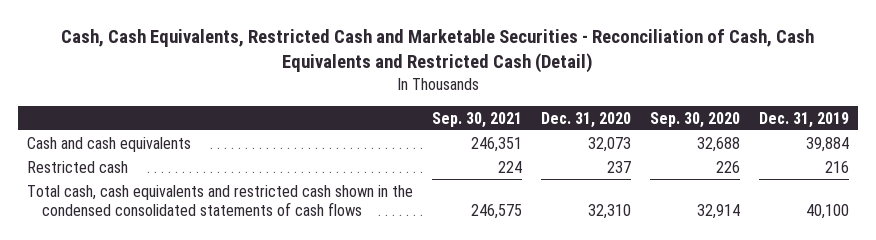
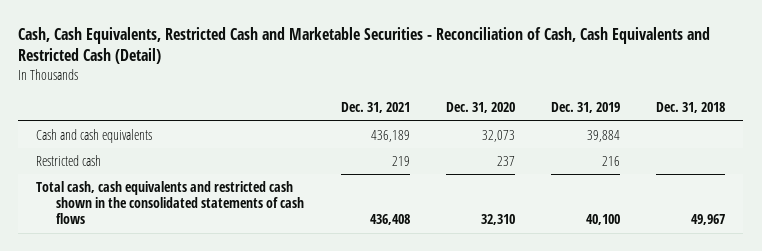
- | Sep. 30, 2021 | Dec. 31, 2020 | Sep. 30, 2020 | Dec. 31, 2019
+ | Dec. 31, 2021 | Dec. 31, 2020 | Dec. 31, 2019 | Dec. 31, 2018
- Total cash, cash equivalents and restricted cash shown in the condensed consolidated statements of cash flows | 246,575 | 32,310 | 32,914 | 40,100
+ Total cash, cash equivalents and restricted cash shown in the consolidated statements of cash flows | 436,408 | 32,310 | 40,100 | 49,967

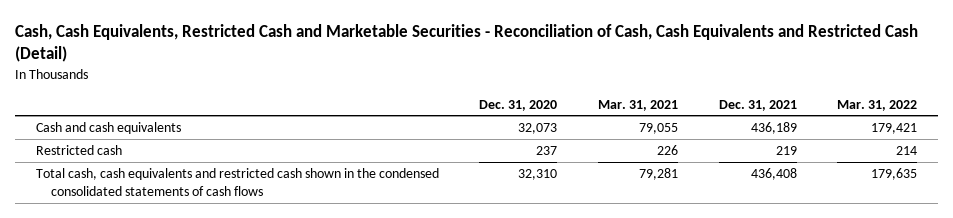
- | Dec. 31, 2021 | Dec. 31, 2020 | Dec. 31, 2019 | Dec. 31, 2018
+ | Dec. 31, 2020 | Mar. 31, 2021 | Dec. 31, 2021 | Mar. 31, 2022
- Total cash, cash equivalents and restricted cash shown in the consolidated statements of cash flows | 436,408 | 32,310 | 40,100 | 49,967
+ Total cash, cash equivalents and restricted cash shown in the condensed consolidated statements of cash flows | 32,310 | 79,281 | 436,408 | 179,635

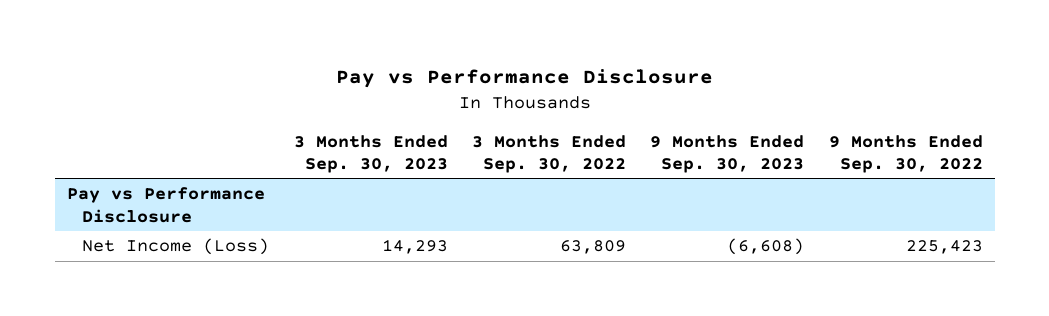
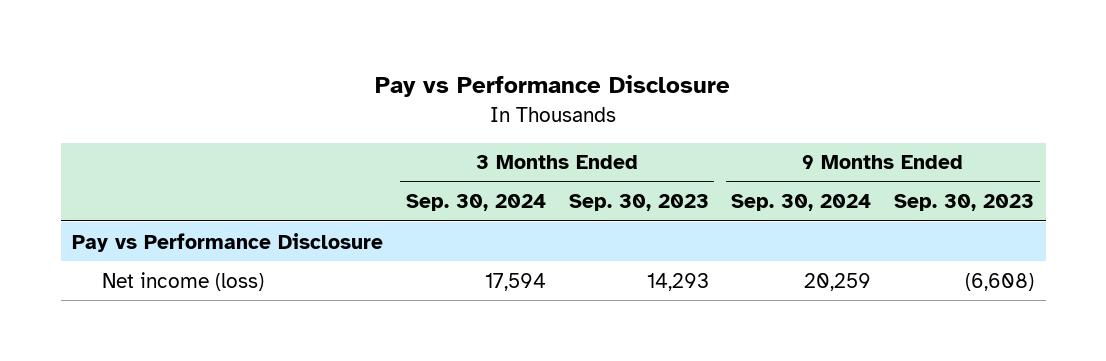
- | 3 Months Ended Sep. 30, 2023 | 3 Months Ended Sep. 30, 2022 | 9 Months Ended Sep. 30, 2023 | 9 Months Ended Sep. 30, 2022
+ | 3 Months Ended Sep. 30, 2024 | 3 Months Ended Sep. 30, 2023 | 9 Months Ended Sep. 30, 2024 | 9 Months Ended Sep. 30, 2023
- Net Income (Loss) | 14,293 | 63,809 | (6,608) | 225,423
+ Net income (loss) | 17,594 | 14,293 | 20,259 | (6,608)

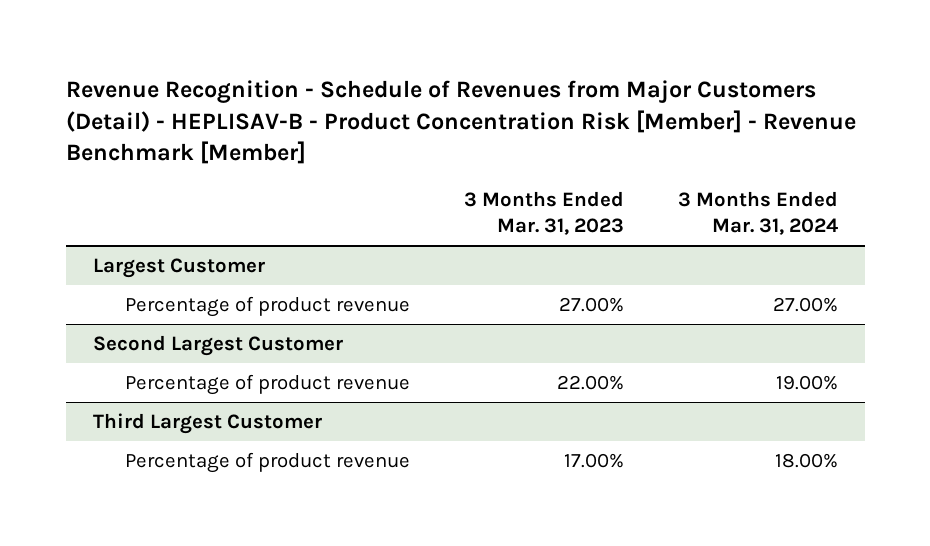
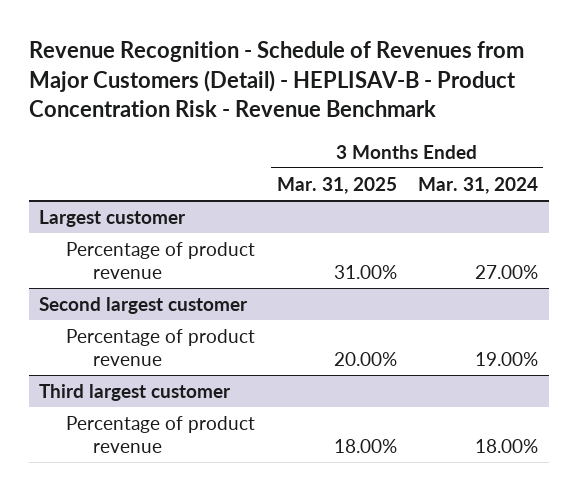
- Revenue Recognition - Schedule of Revenues from Major Customers (Detail) - HEPLISAV-B - Product Concentration Risk [Member] - Revenue Benchmark [Member]
+ Revenue Recognition - Schedule of Revenues from Major Customers (Detail) - HEPLISAV-B - Product Concentration Risk - Revenue Benchmark
- | 3 Months Ended Mar. 31, 2023 | 3 Months Ended Mar. 31, 2024
+ | 3 Months Ended Mar. 31, 2025 | 3 Months Ended Mar. 31, 2024
- Largest Customer
+ Largest customer
- Second Largest Customer
+ Second largest customer
- Third Largest Customer
+ Third largest customer

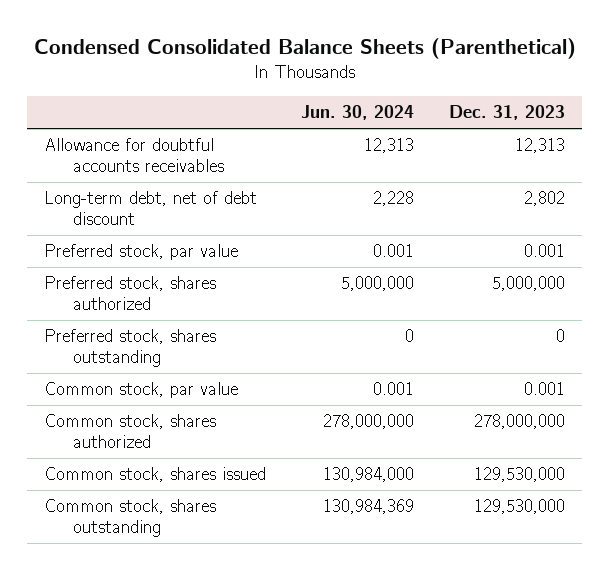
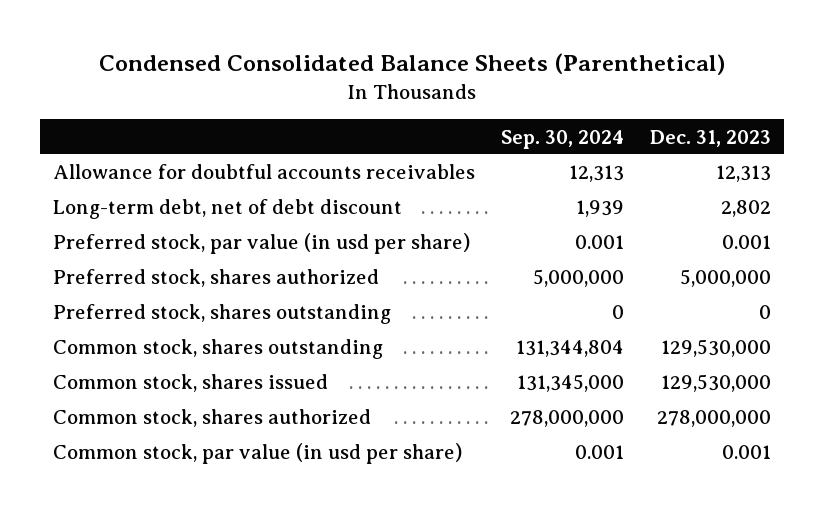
- | Jun. 30, 2024 | Dec. 31, 2023
+ | Sep. 30, 2024 | Dec. 31, 2023
- Preferred stock, par value | 0.001 | 0.001
+ Preferred stock, par value (in usd per share) | 0.001 | 0.001
- Common stock, par value | 0.001 | 0.001
moved down: Common stock, shares issued | 131,345,000 | 129,530,000
moved down: Common stock, shares authorized | 278,000,000 | 278,000,000
+ Common stock, par value (in usd per share) | 0.001 | 0.001

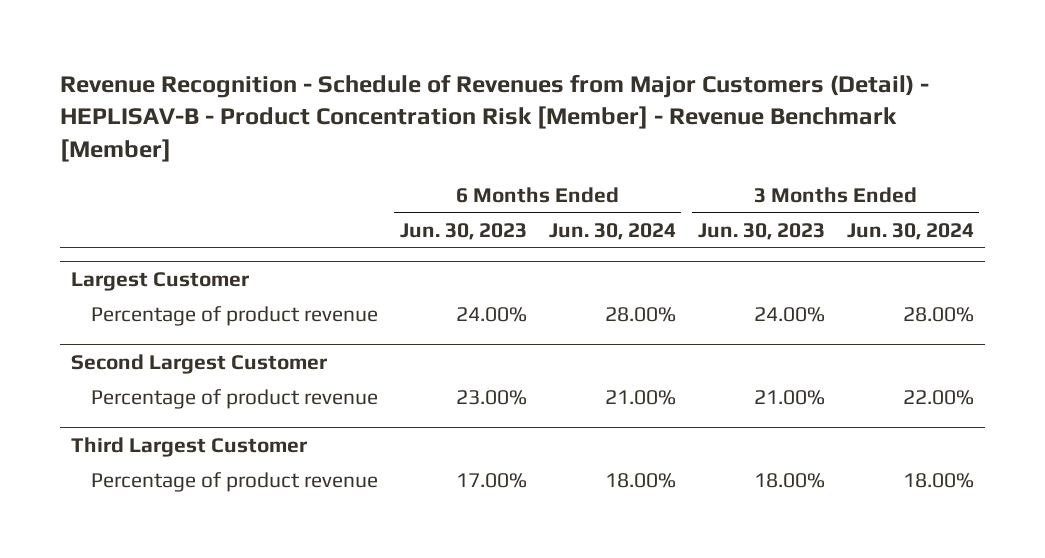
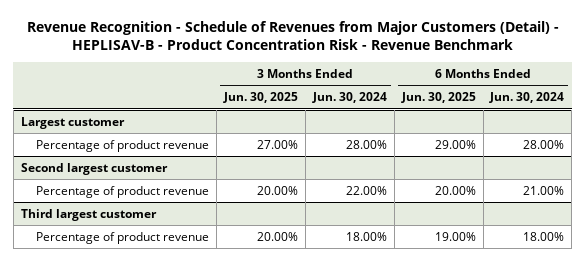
- Revenue Recognition - Schedule of Revenues from Major Customers (Detail) - HEPLISAV-B - Product Concentration Risk [Member] - Revenue Benchmark [Member]
+ Revenue Recognition - Schedule of Revenues from Major Customers (Detail) - HEPLISAV-B - Product Concentration Risk - Revenue Benchmark
- | 6 Months Ended Jun. 30, 2023 | 6 Months Ended Jun. 30, 2024 | 3 Months Ended Jun. 30, 2023 | 3 Months Ended Jun. 30, 2024
+ | 3 Months Ended Jun. 30, 2025 | 3 Months Ended Jun. 30, 2024 | 6 Months Ended Jun. 30, 2025 | 6 Months Ended Jun. 30, 2024
- Largest Customer
+ Largest customer
- Second Largest Customer
+ Second largest customer
- Third Largest Customer
+ Third largest customer

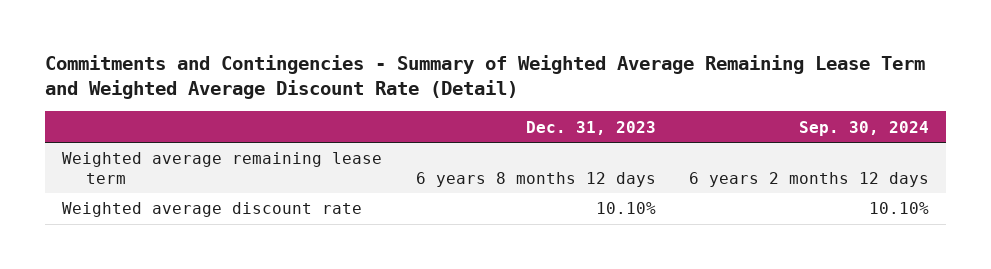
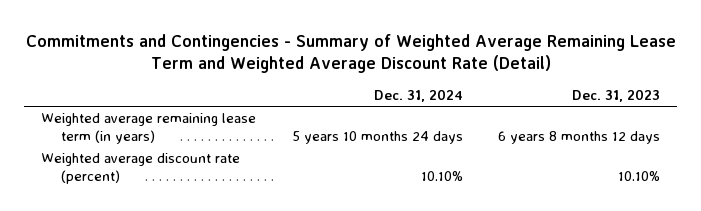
- | Dec. 31, 2023 | Sep. 30, 2024
+ | Dec. 31, 2024 | Dec. 31, 2023
- Weighted average remaining lease term | 6 years 8 months 12 days | 6 years 2 months 12 days
- Weighted average discount rate | 10.10% | 10.10%
+ Weighted average remaining lease term (in years) | 5 years 10 months 24 days | 6 years 8 months 12 days
+ Weighted average discount rate (percent) | 10.10% | 10.10%

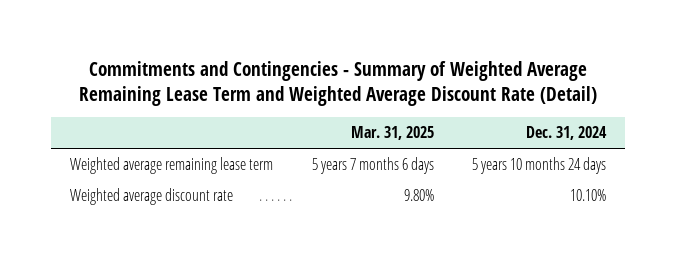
- | Dec. 31, 2024 | Dec. 31, 2023
+ | Mar. 31, 2025 | Dec. 31, 2024
- Weighted average remaining lease term (in years) | 5 years 10 months 24 days | 6 years 8 months 12 days
- Weighted average discount rate (percent) | 10.10% | 10.10%
+ Weighted average remaining lease term | 5 years 7 months 6 days | 5 years 10 months 24 days
+ Weighted average discount rate | 9.80% | 10.10%

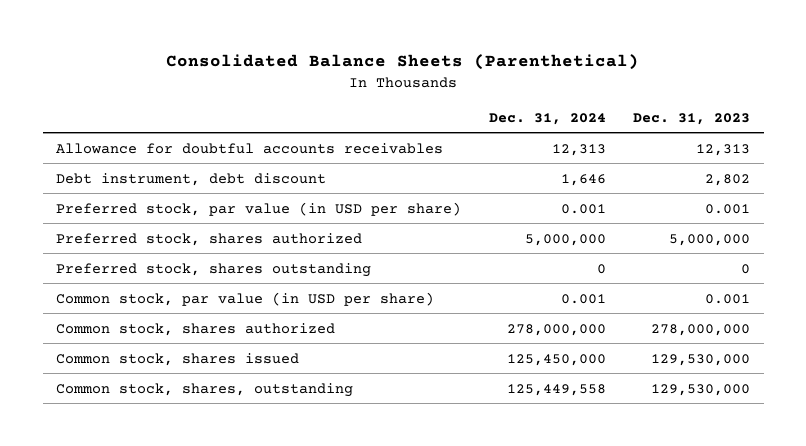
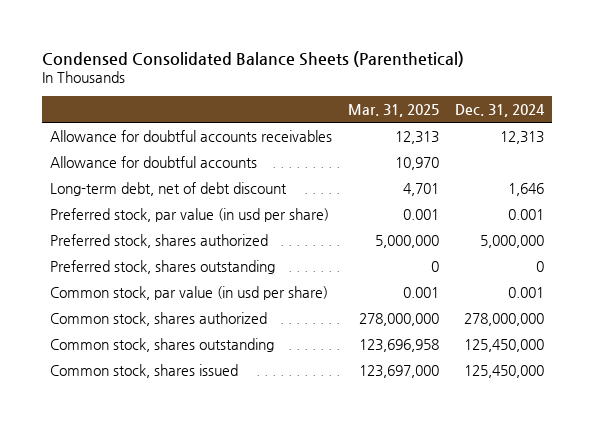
- Consolidated Balance Sheets (Parenthetical)
+ Condensed Consolidated Balance Sheets (Parenthetical)
- | Dec. 31, 2024 | Dec. 31, 2023
+ | Mar. 31, 2025 | Dec. 31, 2024
- Debt instrument, debt discount | 1,646 | 2,802
- Preferred stock, par value (in USD per share) | 0.001 | 0.001
+ Allowance for doubtful accounts | 10,970 |
+ Long-term debt, net of debt discount | 4,701 | 1,646
+ Preferred stock, par value (in usd per share) | 0.001 | 0.001
- Common stock, par value (in USD per share) | 0.001 | 0.001
+ Common stock, par value (in usd per share) | 0.001 | 0.001
+ Common stock, shares outstanding | 123,696,958 | 125,450,000
- Common stock, shares, outstanding | 125,449,558 | 129,530,000

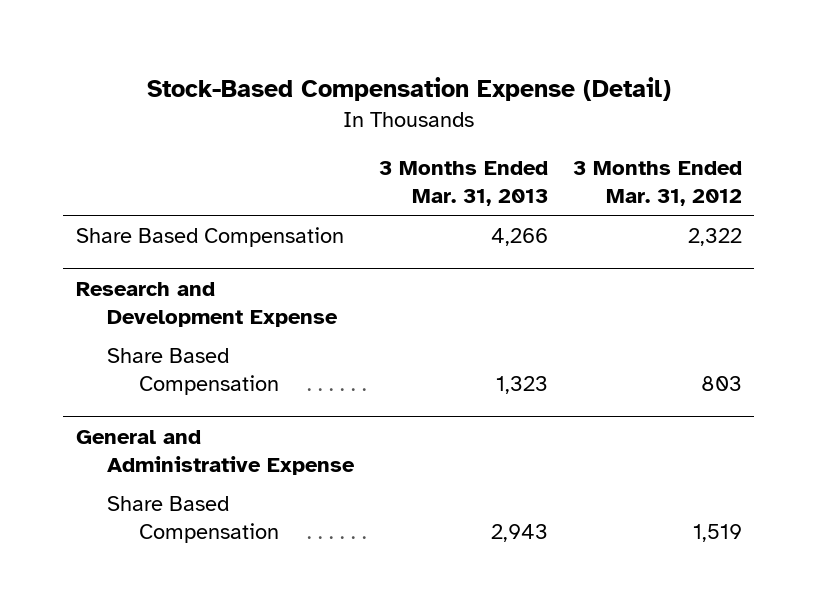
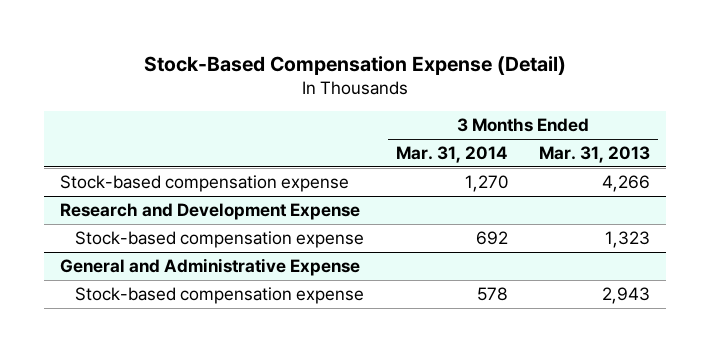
- | 3 Months Ended Mar. 31, 2013 | 3 Months Ended Mar. 31, 2012
+ | 3 Months Ended Mar. 31, 2014 | 3 Months Ended Mar. 31, 2013
- Share Based Compensation | 4,266 | 2,322
+ Stock-based compensation expense | 1,270 | 4,266
@ Research and Development Expense
- Share Based Compensation | 1,323 | 803
+ Stock-based compensation expense | 692 | 1,323
@ General and Administrative Expense
- Share Based Compensation | 2,943 | 1,519
+ Stock-based compensation expense | 578 | 2,943

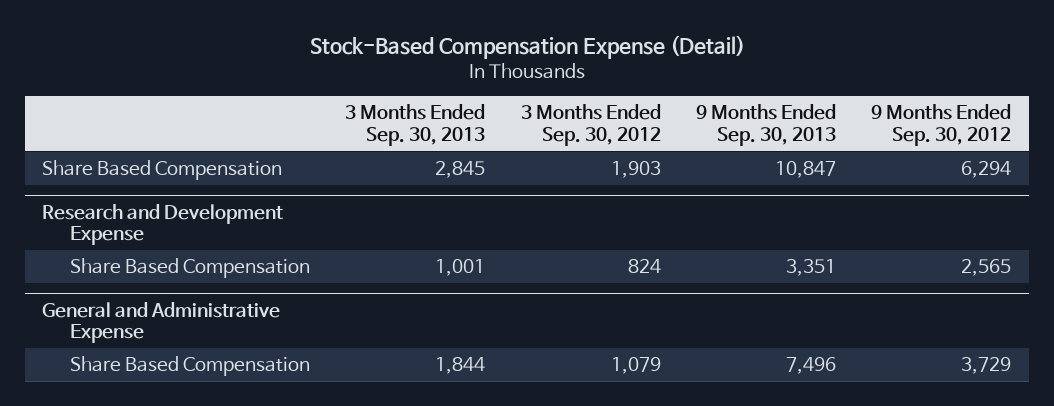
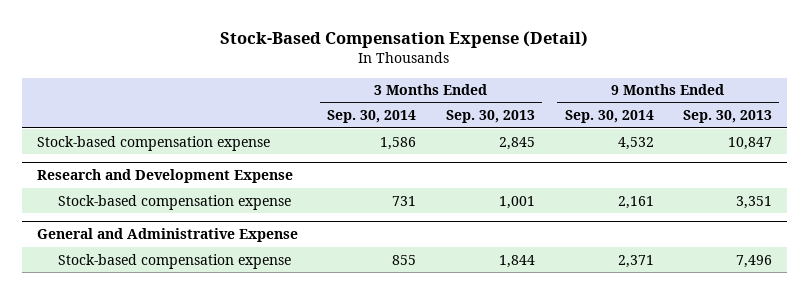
- | 3 Months Ended Sep. 30, 2013 | 3 Months Ended Sep. 30, 2012 | 9 Months Ended Sep. 30, 2013 | 9 Months Ended Sep. 30, 2012
+ | 3 Months Ended Sep. 30, 2014 | 3 Months Ended Sep. 30, 2013 | 9 Months Ended Sep. 30, 2014 | 9 Months Ended Sep. 30, 2013
- Share Based Compensation | 2,845 | 1,903 | 10,847 | 6,294
+ Stock-based compensation expense | 1,586 | 2,845 | 4,532 | 10,847
@ Research and Development Expense
- Share Based Compensation | 1,001 | 824 | 3,351 | 2,565
+ Stock-based compensation expense | 731 | 1,001 | 2,161 | 3,351
@ General and Administrative Expense
- Share Based Compensation | 1,844 | 1,079 | 7,496 | 3,729
+ Stock-based compensation expense | 855 | 1,844 | 2,371 | 7,496

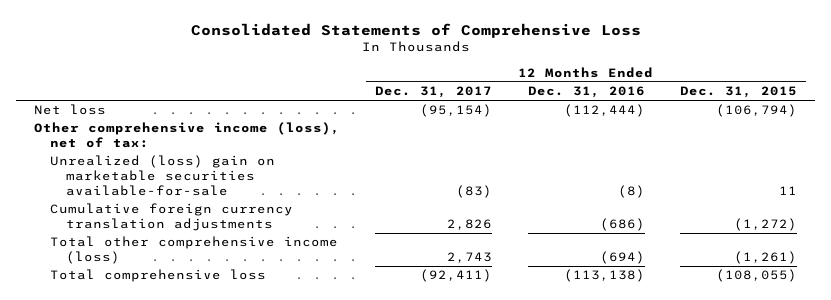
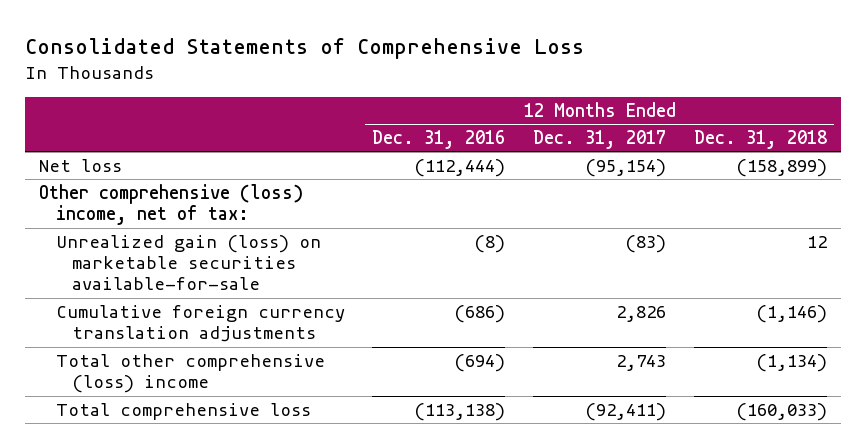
- | 12 Months Ended Dec. 31, 2017 | 12 Months Ended Dec. 31, 2016 | 12 Months Ended Dec. 31, 2015
+ | 12 Months Ended Dec. 31, 2016 | 12 Months Ended Dec. 31, 2017 | 12 Months Ended Dec. 31, 2018
- Other comprehensive income (loss), net of tax:
- Unrealized (loss) gain on marketable securities available-for-sale | (83) | (8) | 11
+ Other comprehensive (loss) income, net of tax:
+ Unrealized gain (loss) on marketable securities available-for-sale | (8) | (83) | 12
- Total other comprehensive income (loss) | 2,743 | (694) | (1,261)
+ Total other comprehensive (loss) income | (694) | 2,743 | (1,134)

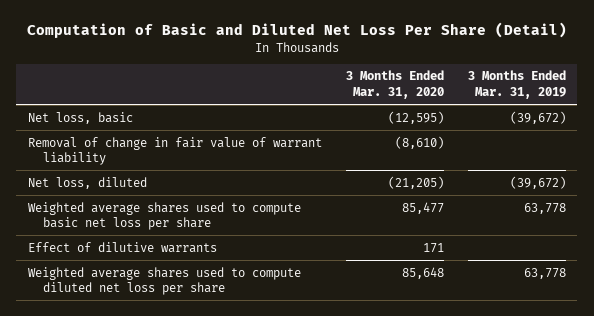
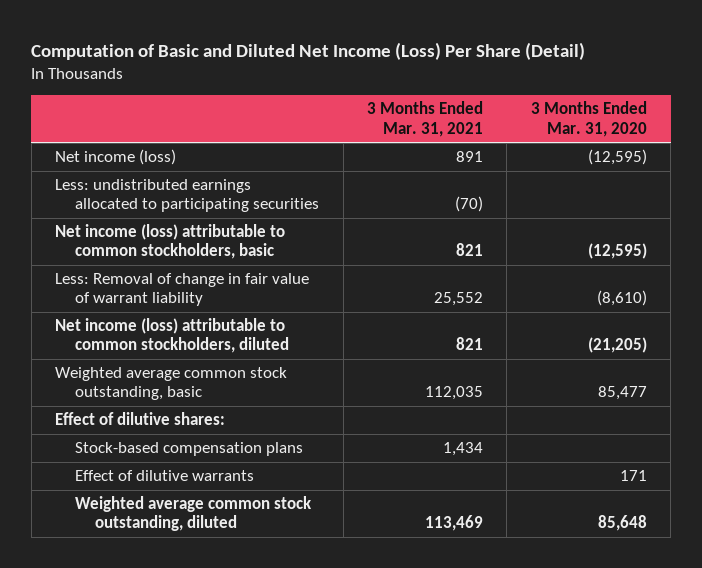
- Computation of Basic and Diluted Net Loss Per Share (Detail)
+ Computation of Basic and Diluted Net Income (Loss) Per Share (Detail)
- | 3 Months Ended Mar. 31, 2020 | 3 Months Ended Mar. 31, 2019
+ | 3 Months Ended Mar. 31, 2021 | 3 Months Ended Mar. 31, 2020
- Net loss, basic | (12,595) | (39,672)
- Removal of change in fair value of warrant liability | (8,610) |
- Net loss, diluted | (21,205) | (39,672)
- Weighted average shares used to compute basic net loss per share | 85,477 | 63,778
+ Net income (loss) | 891 | (12,595)
+ Less: undistributed earnings allocated to participating securities | (70) |
+ Net income (loss) attributable to common stockholders, basic | 821 | (12,595)
+ Less: Removal of change in fair value of warrant liability | 25,552 | (8,610)
+ Net income (loss) attributable to common stockholders, diluted | 821 | (21,205)
+ Weighted average common stock outstanding, basic | 112,035 | 85,477
+ Effect of dilutive shares:
+ Stock-based compensation plans | 1,434 |
- Weighted average shares used to compute diluted net loss per share | 85,648 | 63,778
+ Weighted average common stock outstanding, diluted | 113,469 | 85,648

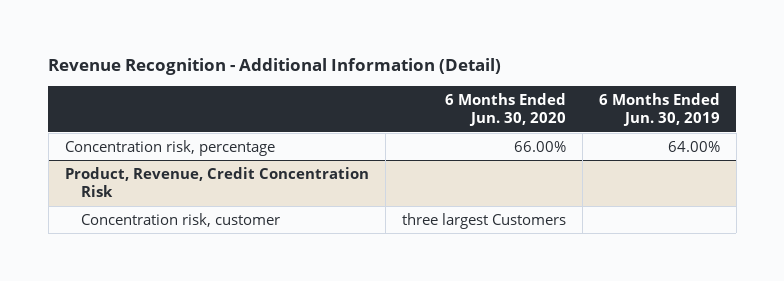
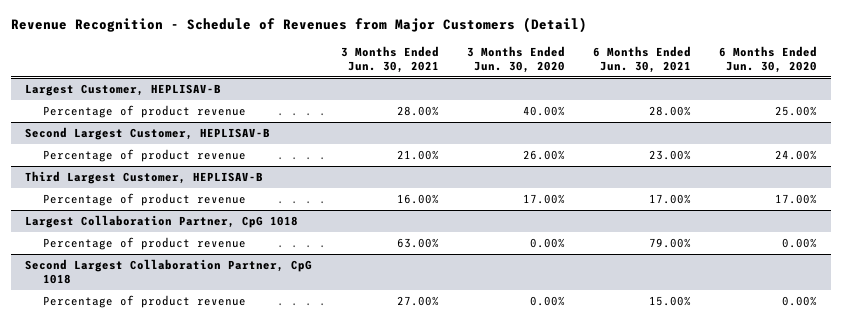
- Revenue Recognition - Additional Information (Detail)
+ Revenue Recognition - Schedule of Revenues from Major Customers (Detail)
- | 6 Months Ended Jun. 30, 2020 | 6 Months Ended Jun. 30, 2019
+ | 3 Months Ended Jun. 30, 2021 | 3 Months Ended Jun. 30, 2020 | 6 Months Ended Jun. 30, 2021 | 6 Months Ended Jun. 30, 2020
- Concentration risk, percentage | 66.00% | 64.00%
- Product, Revenue, Credit Concentration Risk
- Concentration risk, customer | three largest Customers |
+ Largest Customer, HEPLISAV-B
+ Percentage of product revenue | 28.00% | 40.00% | 28.00% | 25.00%
+ Second Largest Customer, HEPLISAV-B
+ Percentage of product revenue | 21.00% | 26.00% | 23.00% | 24.00%
+ Third Largest Customer, HEPLISAV-B
+ Percentage of product revenue | 16.00% | 17.00% | 17.00% | 17.00%
+ Largest Collaboration Partner, CpG 1018
+ Percentage of product revenue | 63.00% | 0.00% | 79.00% | 0.00%
+ Second Largest Collaboration Partner, CpG 1018
+ Percentage of product revenue | 27.00% | 0.00% | 15.00% | 0.00%

